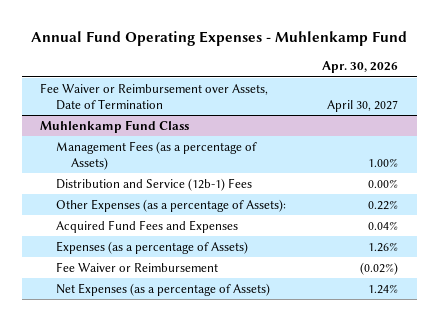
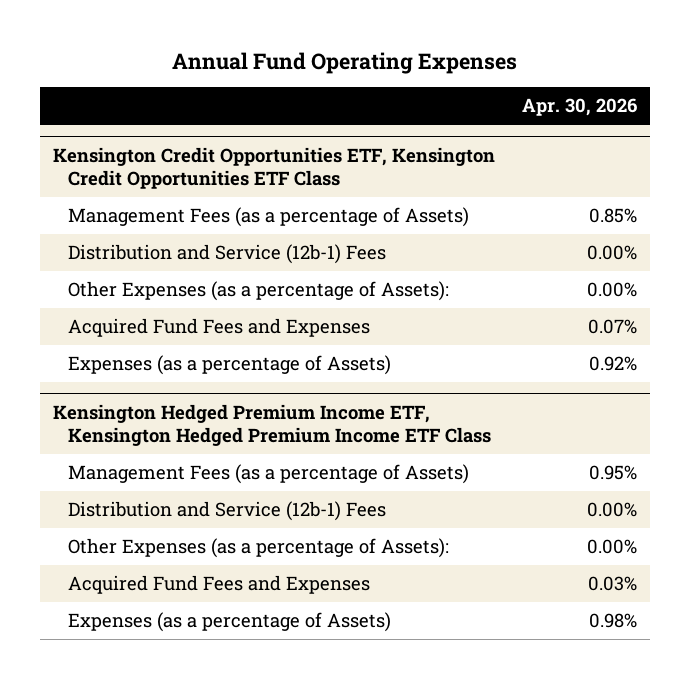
- Annual Fund Operating Expenses - Muhlenkamp Fund
+ Annual Fund Operating Expenses
- Fee Waiver or Reimbursement over Assets, Date of Termination | April 30, 2027
- Muhlenkamp Fund Class
- Management Fees (as a percentage of Assets) | 1.00%
+ Kensington Credit Opportunities ETF, Kensington Credit Opportunities ETF Class
+ Management Fees (as a percentage of Assets) | 0.85%
- Other Expenses (as a percentage of Assets): | 0.22%
- Acquired Fund Fees and Expenses | 0.04%
- Expenses (as a percentage of Assets) | 1.26%
- Fee Waiver or Reimbursement | (0.02%)
- Net Expenses (as a percentage of Assets) | 1.24%
+ Other Expenses (as a percentage of Assets): | 0.00%
+ Acquired Fund Fees and Expenses | 0.07%
+ Expenses (as a percentage of Assets) | 0.92%
+ Kensington Hedged Premium Income ETF, Kensington Hedged Premium Income ETF Class
+ Management Fees (as a percentage of Assets) | 0.95%
+ Distribution and Service (12b-1) Fees | 0.00%
+ Other Expenses (as a percentage of Assets): | 0.00%
+ Acquired Fund Fees and Expenses | 0.03%
+ Expenses (as a percentage of Assets) | 0.98%

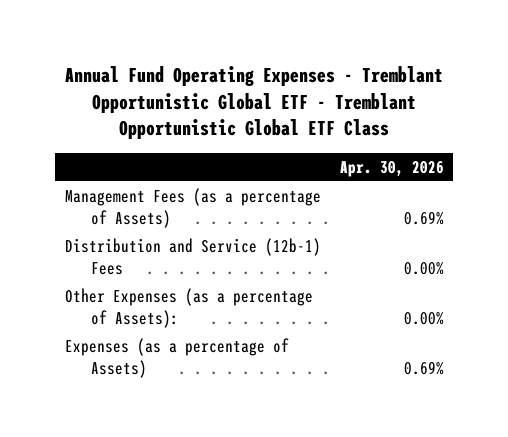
- Annual Fund Operating Expenses
+ Annual Fund Operating Expenses - Tremblant Opportunistic Global ETF - Tremblant Opportunistic Global ETF Class
- Kensington Credit Opportunities ETF, Kensington Credit Opportunities ETF Class
- Management Fees (as a percentage of Assets) | 0.85%
- Distribution and Service (12b-1) Fees | 0.00%
- Other Expenses (as a percentage of Assets): | 0.00%
- Acquired Fund Fees and Expenses | 0.07%
- Expenses (as a percentage of Assets) | 0.92%
- Kensington Hedged Premium Income ETF, Kensington Hedged Premium Income ETF Class
- Management Fees (as a percentage of Assets) | 0.95%
+ Management Fees (as a percentage of Assets) | 0.69%
- Acquired Fund Fees and Expenses | 0.03%
- Expenses (as a percentage of Assets) | 0.98%
+ Expenses (as a percentage of Assets) | 0.69%

